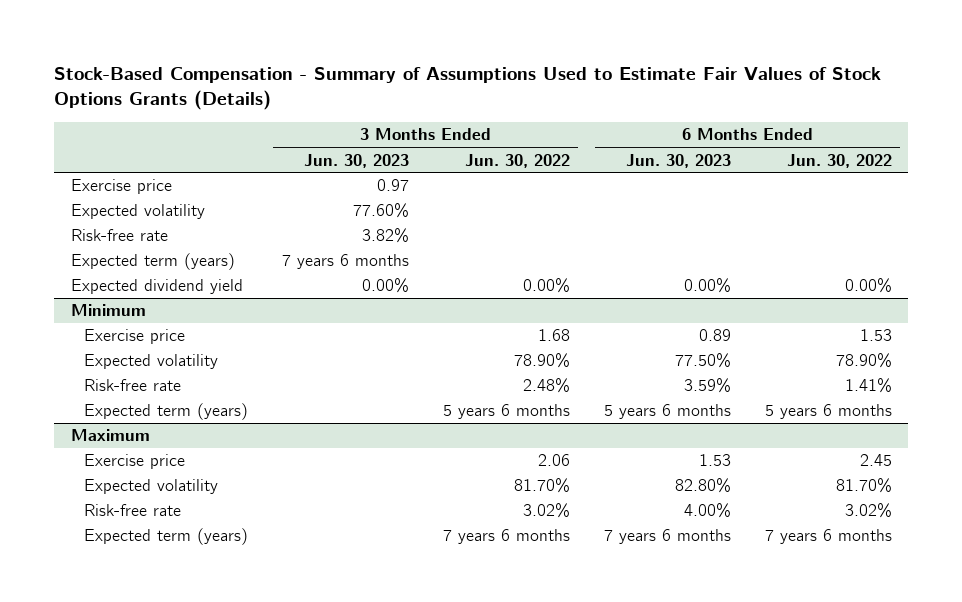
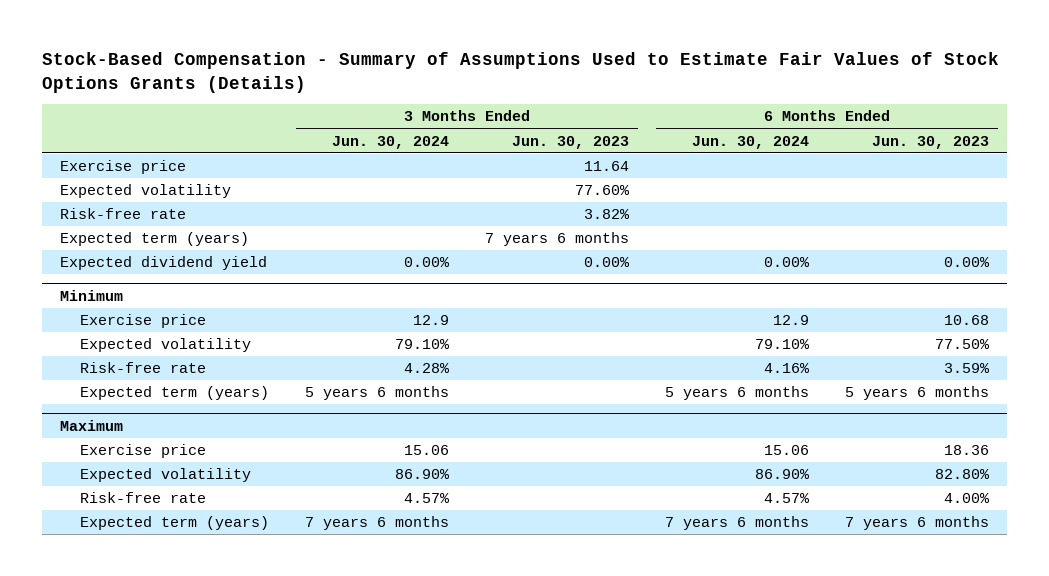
- | 3 Months Ended Jun. 30, 2023 | 3 Months Ended Jun. 30, 2022 | 6 Months Ended Jun. 30, 2023 | 6 Months Ended Jun. 30, 2022
+ | 3 Months Ended Jun. 30, 2024 | 3 Months Ended Jun. 30, 2023 | 6 Months Ended Jun. 30, 2024 | 6 Months Ended Jun. 30, 2023
- Exercise price | 0.97 | | |
+ Exercise price | | 11.64 | |
@ Minimum
- Exercise price | | 1.68 | 0.89 | 1.53
+ Exercise price | 12.9 | | 12.9 | 10.68
@ Maximum
- Exercise price | | 2.06 | 1.53 | 2.45
+ Exercise price | 15.06 | | 15.06 | 18.36

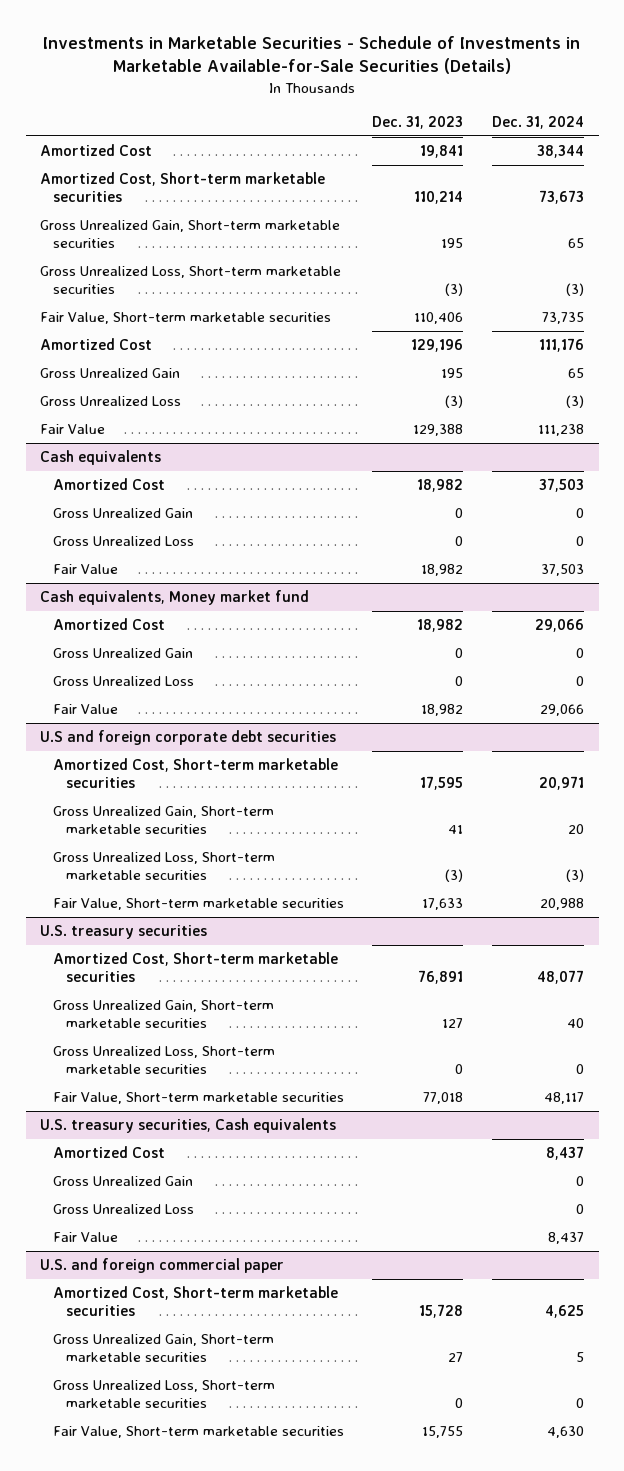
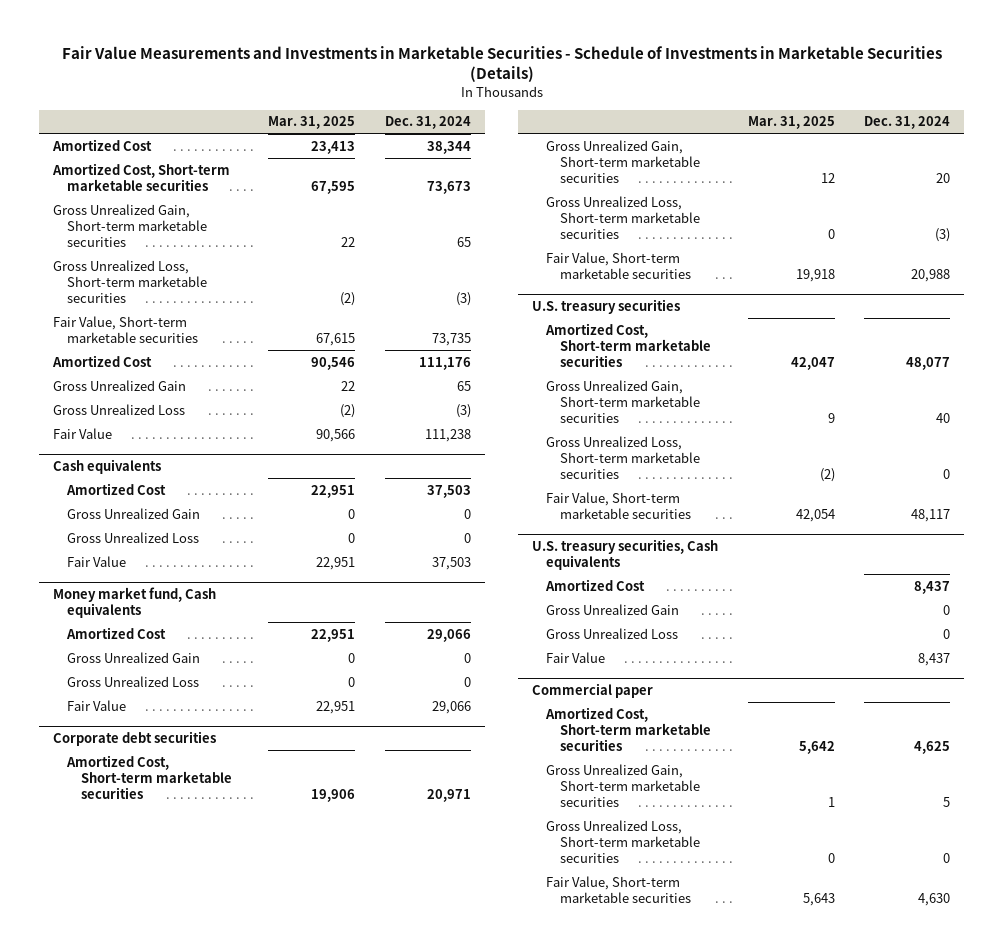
- Investments in Marketable Securities - Schedule of Investments in Marketable Available-for-Sale Securities (Details)
+ Fair Value Measurements and Investments in Marketable Securities - Schedule of Investments in Marketable Securities (Details)
- | Dec. 31, 2023 | Dec. 31, 2024
+ | Mar. 31, 2025 | Dec. 31, 2024
- Cash equivalents, Money market fund
+ Money market fund, Cash equivalents
- U.S and foreign corporate debt securities
+ Corporate debt securities
- U.S. and foreign commercial paper
+ Commercial paper

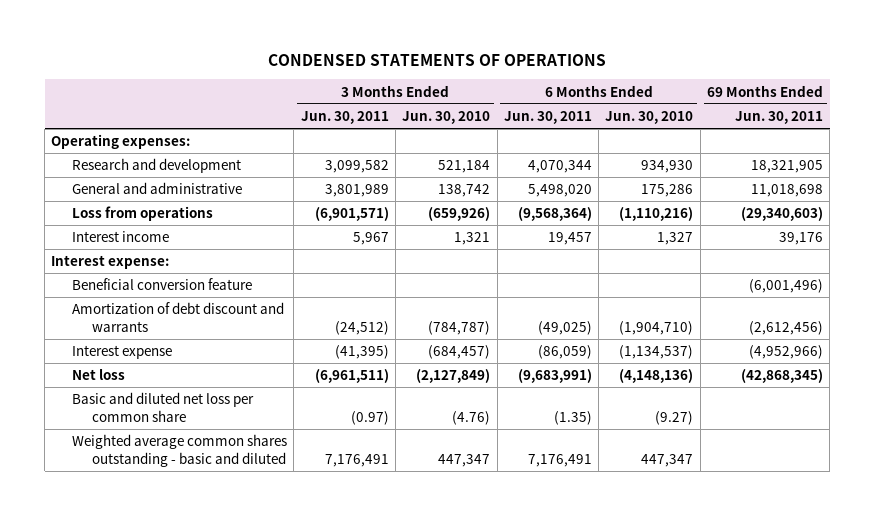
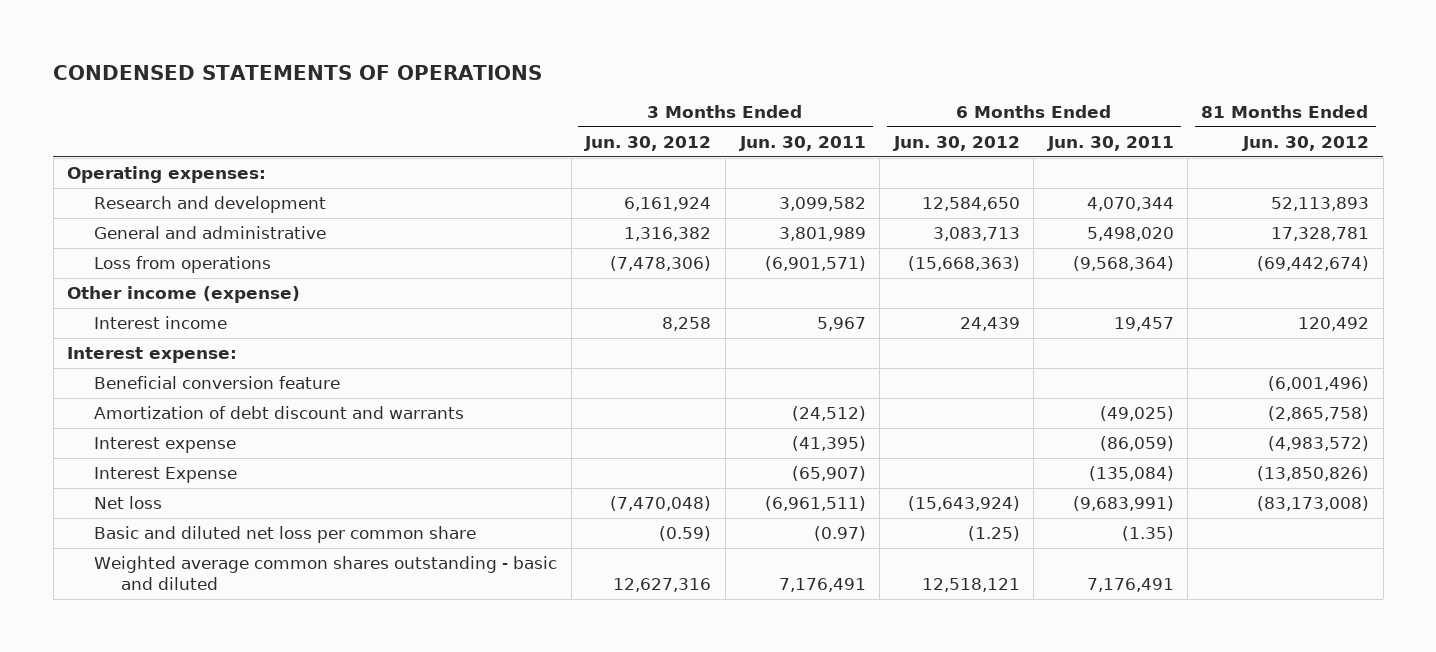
- | 3 Months Ended Jun. 30, 2011 | 3 Months Ended Jun. 30, 2010 | 6 Months Ended Jun. 30, 2011 | 6 Months Ended Jun. 30, 2010 | 69 Months Ended Jun. 30, 2011
+ | 3 Months Ended Jun. 30, 2012 | 3 Months Ended Jun. 30, 2011 | 6 Months Ended Jun. 30, 2012 | 6 Months Ended Jun. 30, 2011 | 81 Months Ended Jun. 30, 2012
+ Other income (expense)
+ Interest Expense | | (65,907) | | (135,084) | (13,850,826)

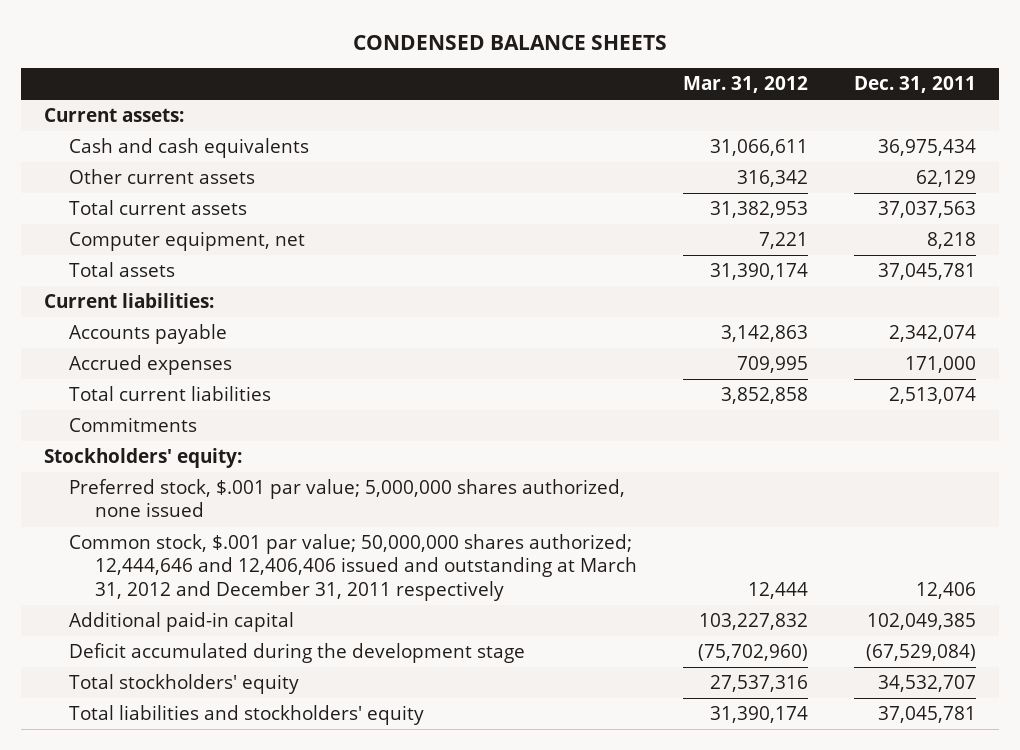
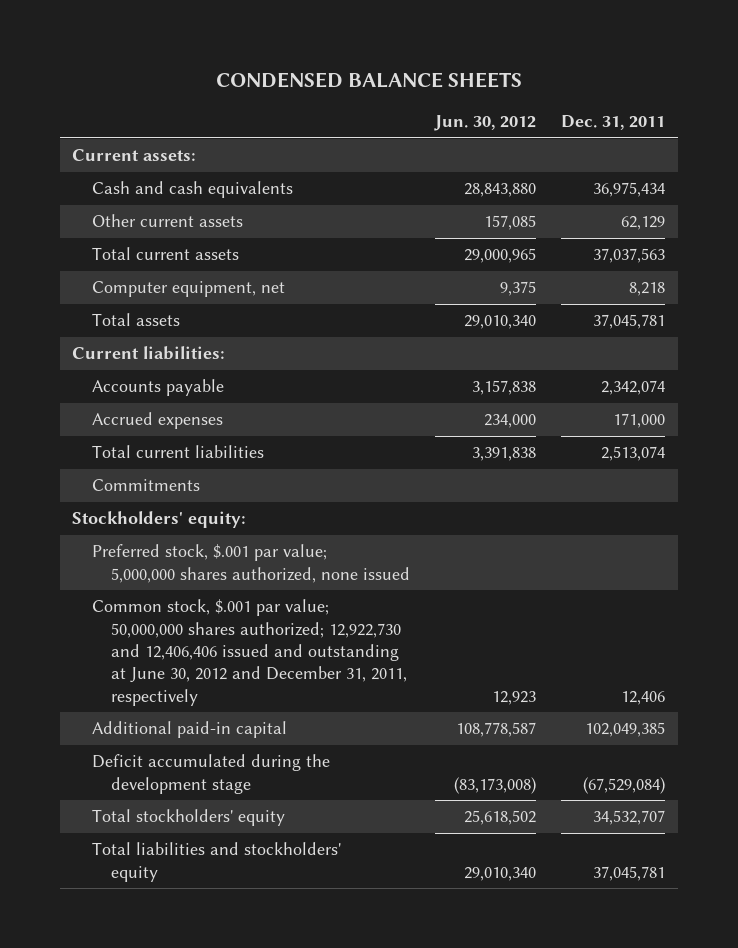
- | Mar. 31, 2012 | Dec. 31, 2011
+ | Jun. 30, 2012 | Dec. 31, 2011
- Common stock, $.001 par value; 50,000,000 shares authorized; 12,444,646 and 12,406,406 issued and outstanding at March 31, 2012 and December 31, 2011 respectively | 12,444 | 12,406
+ Common stock, $.001 par value; 50,000,000 shares authorized; 12,922,730 and 12,406,406 issued and outstanding at June 30, 2012 and December 31, 2011, respectively | 12,923 | 12,406

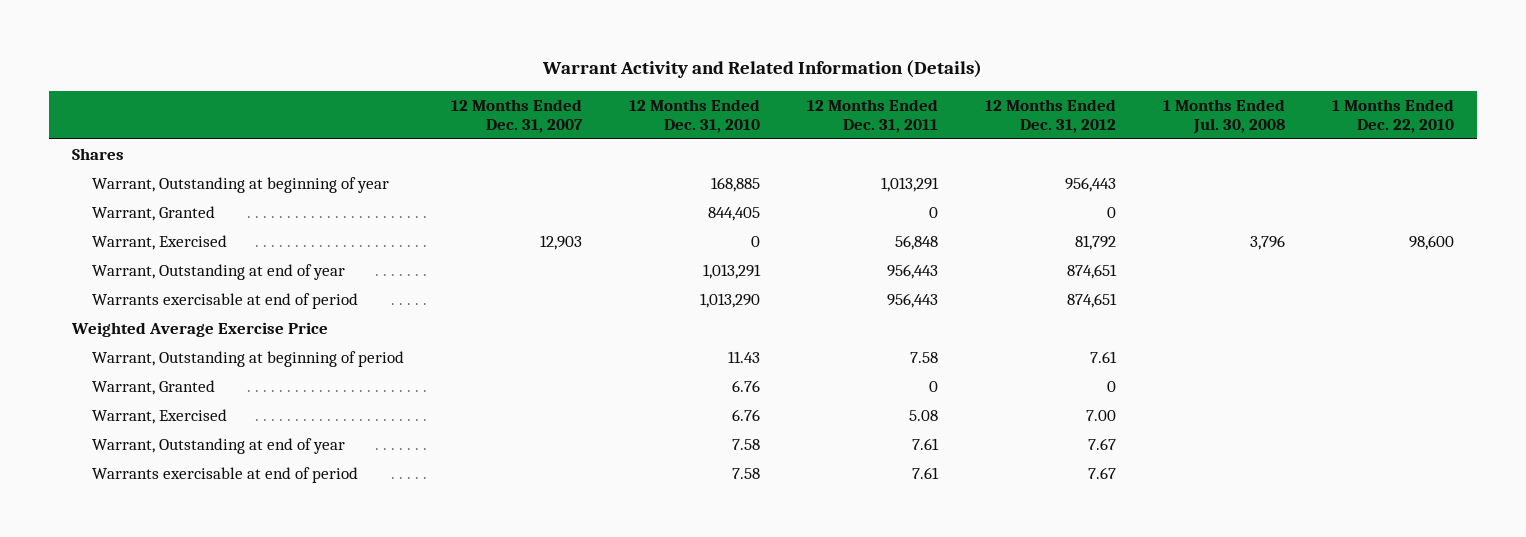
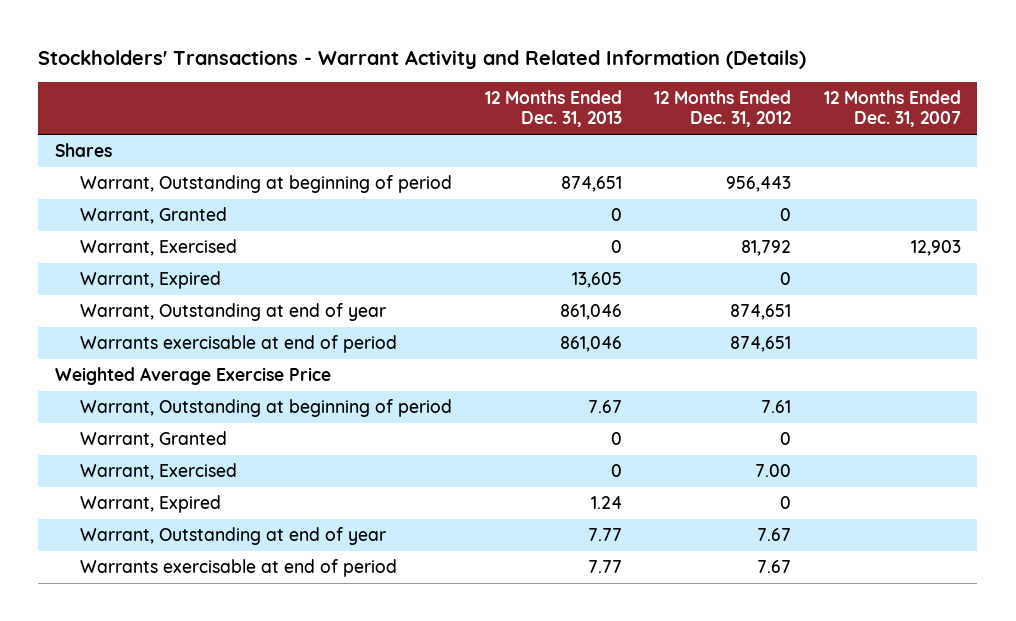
- Warrant Activity and Related Information (Details)
+ Stockholders' Transactions - Warrant Activity and Related Information (Details)
- | 12 Months Ended Dec. 31, 2007 | 12 Months Ended Dec. 31, 2010 | 12 Months Ended Dec. 31, 2011 | 12 Months Ended Dec. 31, 2012 | 1 Months Ended Jul. 30, 2008 | 1 Months Ended Dec. 22, 2010
+ | 12 Months Ended Dec. 31, 2013 | 12 Months Ended Dec. 31, 2012 | 12 Months Ended Dec. 31, 2007
- Warrant, Outstanding at beginning of year | | 168,885 | 1,013,291 | 956,443 | |
+ Warrant, Outstanding at beginning of period | 874,651 | 956,443 |
+ Warrant, Expired | 13,605 | 0 |
+ Warrant, Expired | 1.24 | 0 |

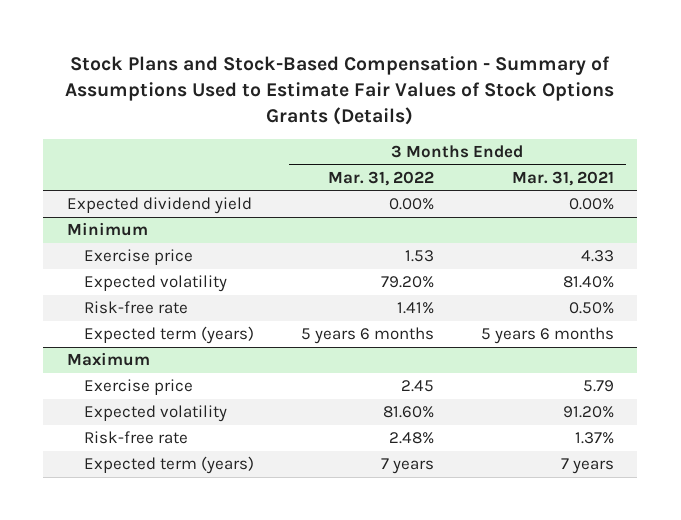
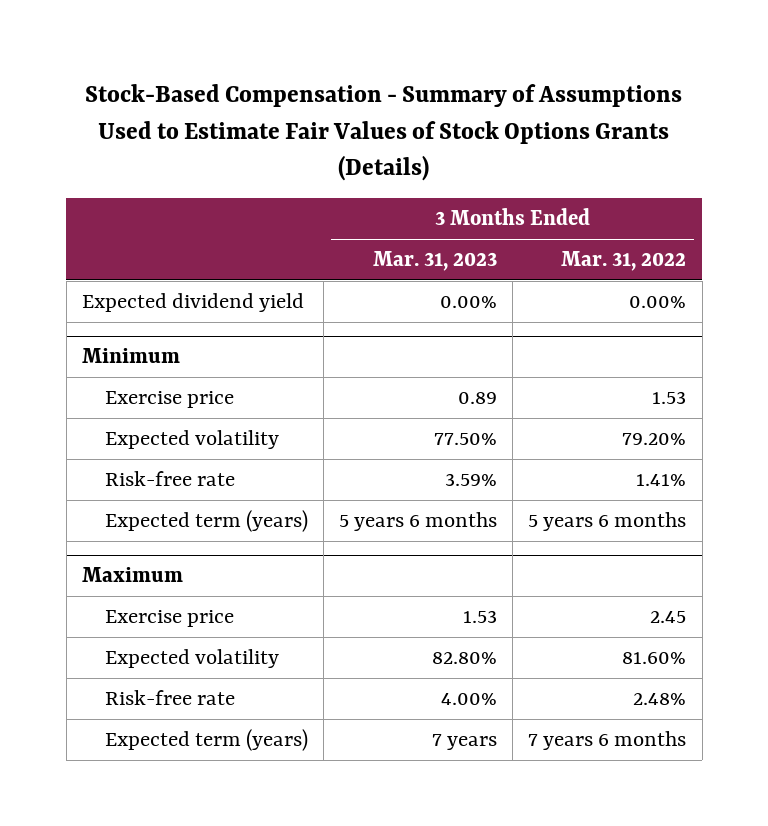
- Stock Plans and Stock-Based Compensation - Summary of Assumptions Used to Estimate Fair Values of Stock Options Grants (Details)
+ Stock-Based Compensation - Summary of Assumptions Used to Estimate Fair Values of Stock Options Grants (Details)
- | 3 Months Ended Mar. 31, 2022 | 3 Months Ended Mar. 31, 2021
+ | 3 Months Ended Mar. 31, 2023 | 3 Months Ended Mar. 31, 2022
@ Maximum
- Expected term (years) | 7 years | 7 years
+ Expected term (years) | 7 years | 7 years 6 months

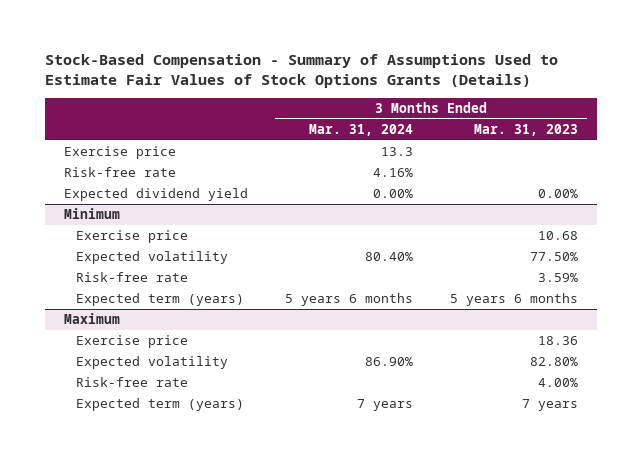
- | 3 Months Ended Mar. 31, 2023 | 3 Months Ended Mar. 31, 2022
+ | 3 Months Ended Mar. 31, 2024 | 3 Months Ended Mar. 31, 2023
+ Exercise price | 13.3 |
+ Risk-free rate | 4.16% |
@ Minimum
- Exercise price | 0.89 | 1.53
+ Exercise price | | 10.68
@ Maximum
- Exercise price | 1.53 | 2.45
+ Exercise price | | 18.36

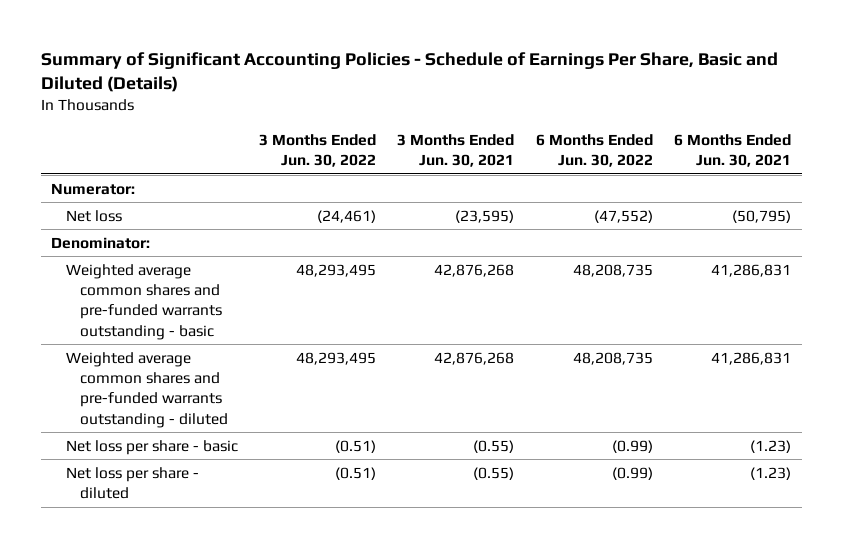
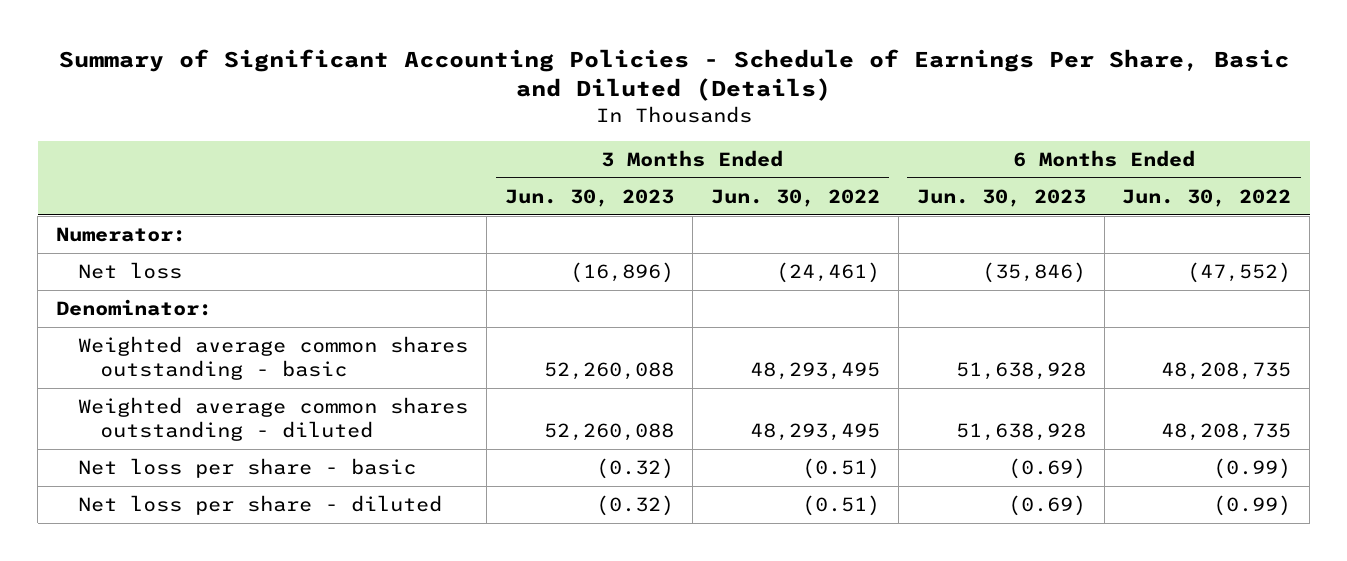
- | 3 Months Ended Jun. 30, 2022 | 3 Months Ended Jun. 30, 2021 | 6 Months Ended Jun. 30, 2022 | 6 Months Ended Jun. 30, 2021
+ | 3 Months Ended Jun. 30, 2023 | 3 Months Ended Jun. 30, 2022 | 6 Months Ended Jun. 30, 2023 | 6 Months Ended Jun. 30, 2022
- Weighted average common shares and pre-funded warrants outstanding - basic | 48,293,495 | 42,876,268 | 48,208,735 | 41,286,831
- Weighted average common shares and pre-funded warrants outstanding - diluted | 48,293,495 | 42,876,268 | 48,208,735 | 41,286,831
+ Weighted average common shares outstanding - basic | 52,260,088 | 48,293,495 | 51,638,928 | 48,208,735
+ Weighted average common shares outstanding - diluted | 52,260,088 | 48,293,495 | 51,638,928 | 48,208,735

